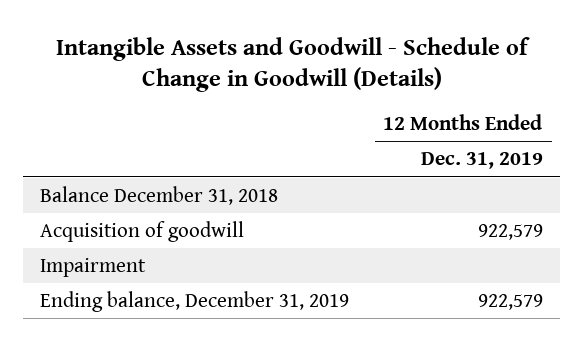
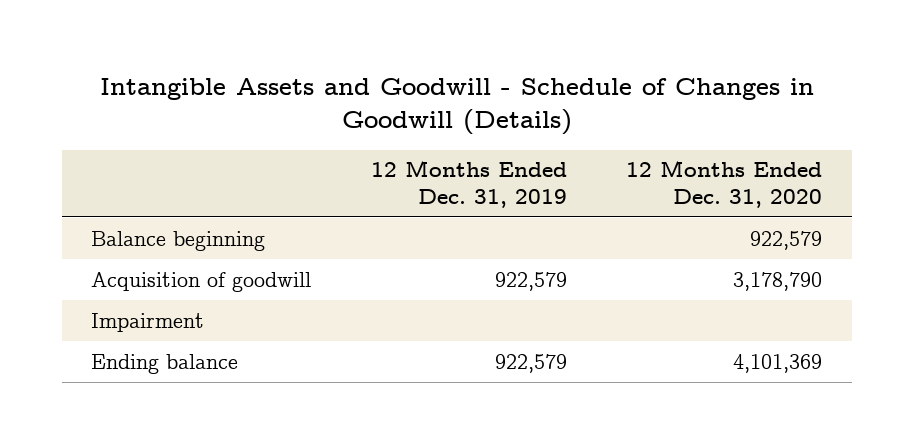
- Intangible Assets and Goodwill - Schedule of Change in Goodwill (Details)
+ Intangible Assets and Goodwill - Schedule of Changes in Goodwill (Details)
- | 12 Months Ended Dec. 31, 2019
+ | 12 Months Ended Dec. 31, 2019 | 12 Months Ended Dec. 31, 2020
- Balance December 31, 2018
+ Balance beginning | | 922,579
- Ending balance, December 31, 2019 | 922,579
+ Ending balance | 922,579 | 4,101,369

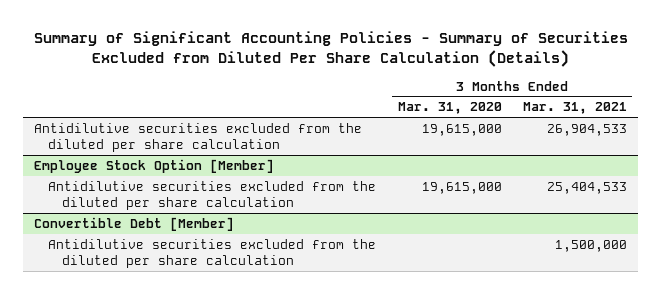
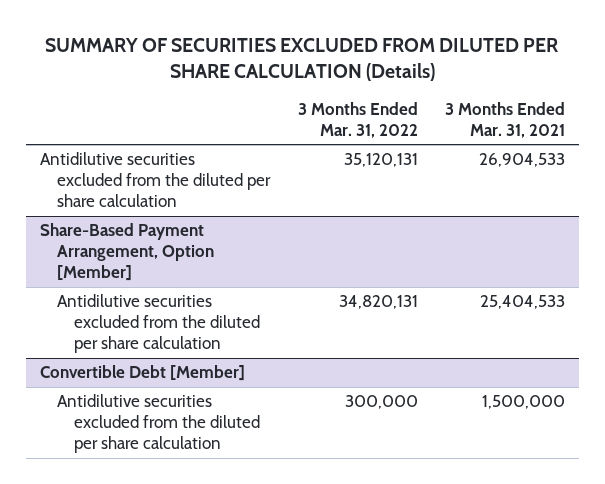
- Summary of Significant Accounting Policies - Summary of Securities Excluded from Diluted Per Share Calculation (Details)
+ SUMMARY OF SECURITIES EXCLUDED FROM DILUTED PER SHARE CALCULATION (Details)
- | 3 Months Ended Mar. 31, 2020 | 3 Months Ended Mar. 31, 2021
+ | 3 Months Ended Mar. 31, 2022 | 3 Months Ended Mar. 31, 2021
- Employee Stock Option [Member]
+ Share-Based Payment Arrangement, Option [Member]

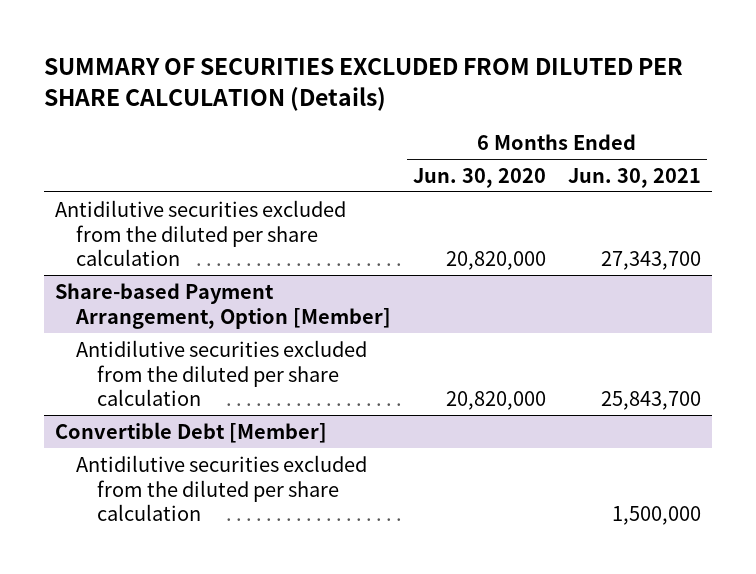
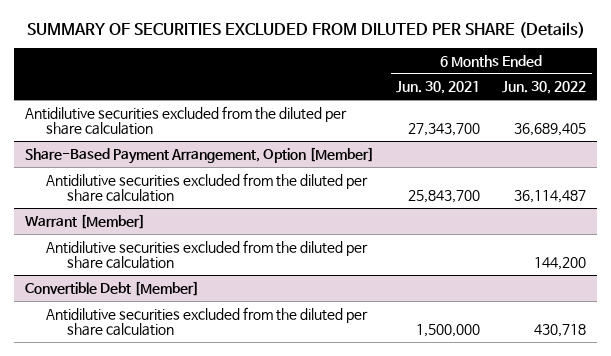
- SUMMARY OF SECURITIES EXCLUDED FROM DILUTED PER SHARE CALCULATION (Details)
+ SUMMARY OF SECURITIES EXCLUDED FROM DILUTED PER SHARE (Details)
- | 6 Months Ended Jun. 30, 2020 | 6 Months Ended Jun. 30, 2021
+ | 6 Months Ended Jun. 30, 2021 | 6 Months Ended Jun. 30, 2022
- Share-based Payment Arrangement, Option [Member]
+ Share-Based Payment Arrangement, Option [Member]
+ Warrant [Member]
+ Antidilutive securities excluded from the diluted per share calculation | | 144,200

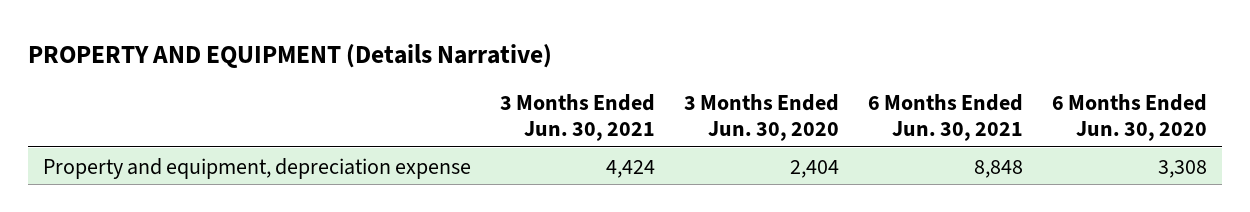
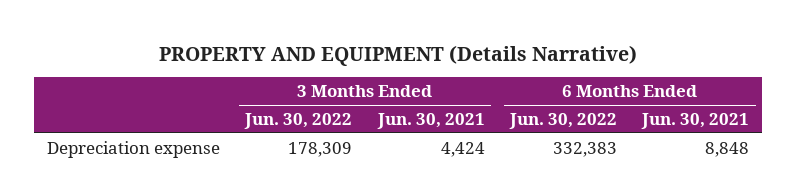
- | 3 Months Ended Jun. 30, 2021 | 3 Months Ended Jun. 30, 2020 | 6 Months Ended Jun. 30, 2021 | 6 Months Ended Jun. 30, 2020
+ | 3 Months Ended Jun. 30, 2022 | 3 Months Ended Jun. 30, 2021 | 6 Months Ended Jun. 30, 2022 | 6 Months Ended Jun. 30, 2021
- Property and equipment, depreciation expense | 4,424 | 2,404 | 8,848 | 3,308
+ Depreciation expense | 178,309 | 4,424 | 332,383 | 8,848

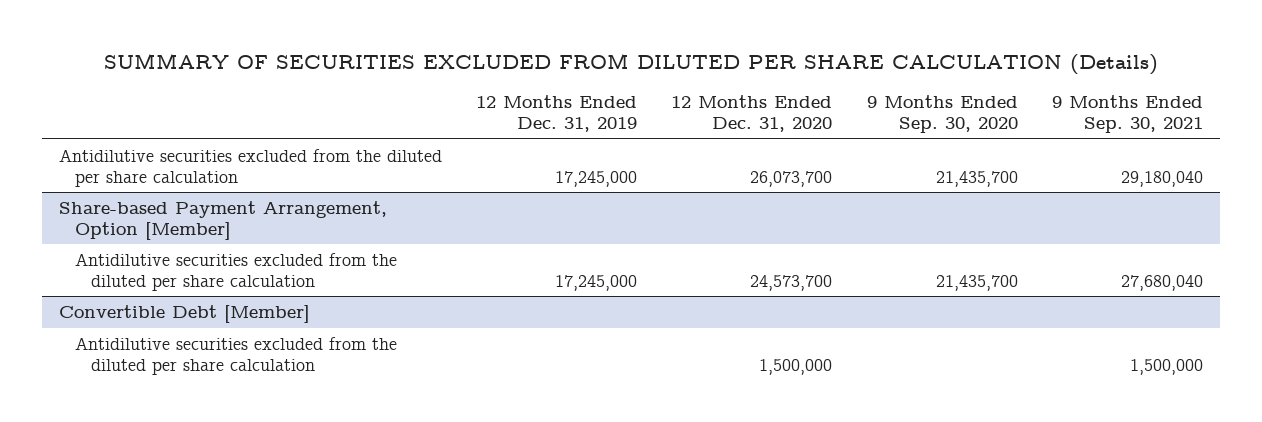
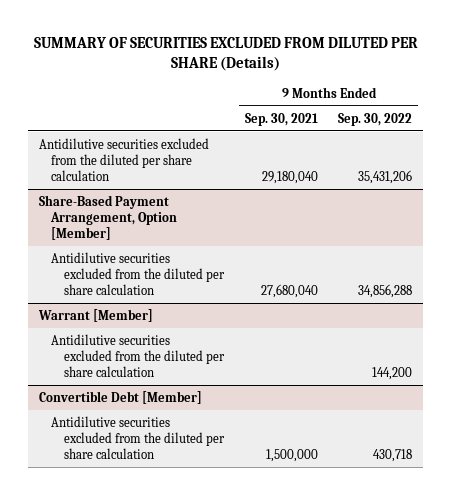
- SUMMARY OF SECURITIES EXCLUDED FROM DILUTED PER SHARE CALCULATION (Details)
+ SUMMARY OF SECURITIES EXCLUDED FROM DILUTED PER SHARE (Details)
- | 12 Months Ended Dec. 31, 2019 | 12 Months Ended Dec. 31, 2020 | 9 Months Ended Sep. 30, 2020 | 9 Months Ended Sep. 30, 2021
+ | 9 Months Ended Sep. 30, 2021 | 9 Months Ended Sep. 30, 2022
- Share-based Payment Arrangement, Option [Member]
+ Share-Based Payment Arrangement, Option [Member]
+ Warrant [Member]
+ Antidilutive securities excluded from the diluted per share calculation | | 144,200

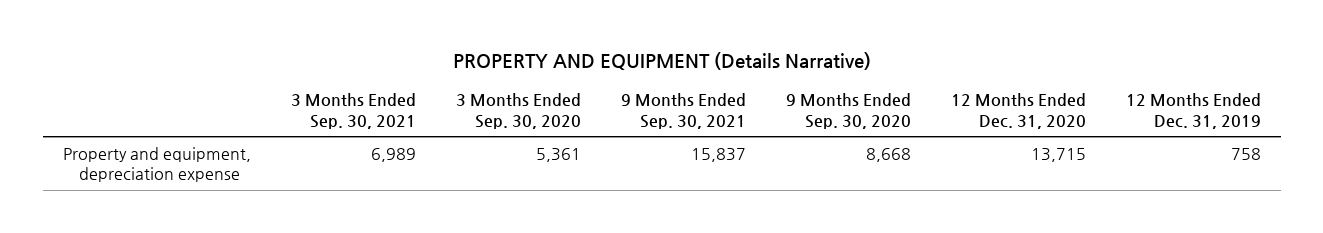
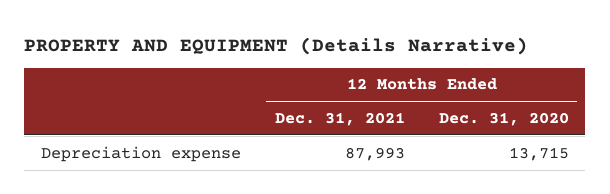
- | 3 Months Ended Sep. 30, 2021 | 3 Months Ended Sep. 30, 2020 | 9 Months Ended Sep. 30, 2021 | 9 Months Ended Sep. 30, 2020 | 12 Months Ended Dec. 31, 2020 | 12 Months Ended Dec. 31, 2019
+ | 12 Months Ended Dec. 31, 2021 | 12 Months Ended Dec. 31, 2020
- Property and equipment, depreciation expense | 6,989 | 5,361 | 15,837 | 8,668 | 13,715 | 758
+ Depreciation expense | 87,993 | 13,715

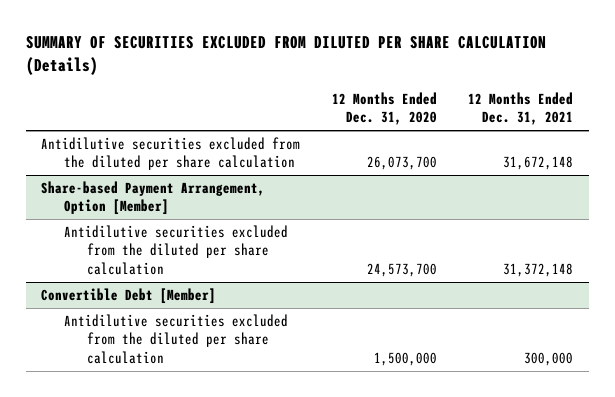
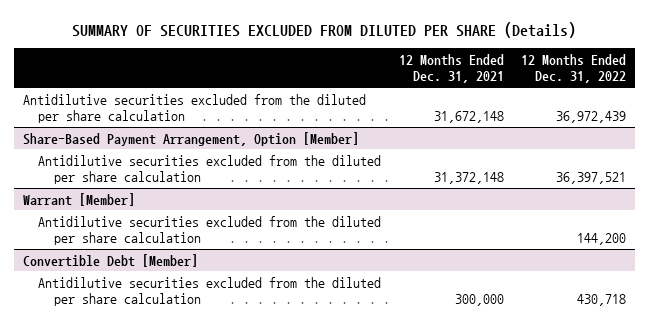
- SUMMARY OF SECURITIES EXCLUDED FROM DILUTED PER SHARE CALCULATION (Details)
+ SUMMARY OF SECURITIES EXCLUDED FROM DILUTED PER SHARE (Details)
- | 12 Months Ended Dec. 31, 2020 | 12 Months Ended Dec. 31, 2021
+ | 12 Months Ended Dec. 31, 2021 | 12 Months Ended Dec. 31, 2022
- Share-based Payment Arrangement, Option [Member]
+ Share-Based Payment Arrangement, Option [Member]
+ Warrant [Member]
+ Antidilutive securities excluded from the diluted per share calculation | | 144,200

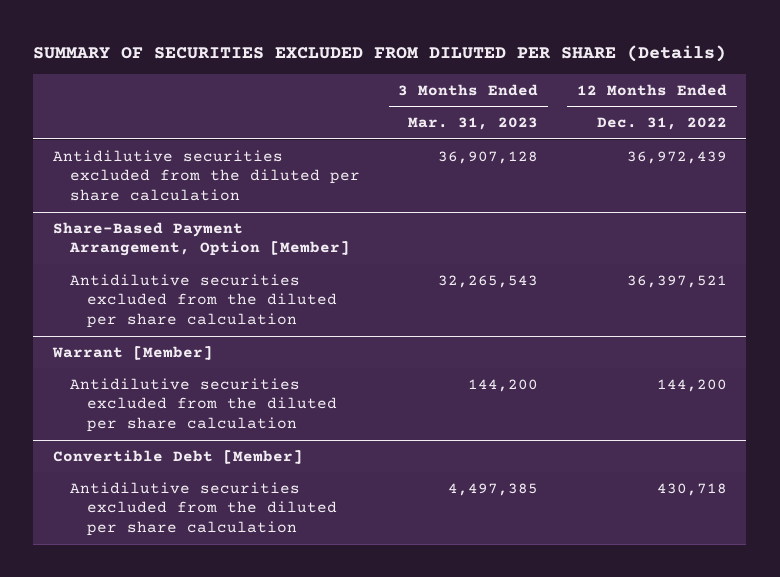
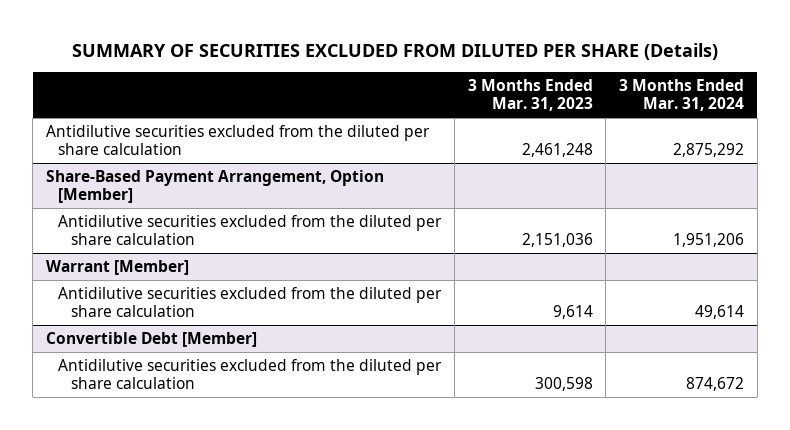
- | 3 Months Ended Mar. 31, 2023 | 12 Months Ended Dec. 31, 2022
+ | 3 Months Ended Mar. 31, 2023 | 3 Months Ended Mar. 31, 2024
- Antidilutive securities excluded from the diluted per share calculation | 36,907,128 | 36,972,439
+ Antidilutive securities excluded from the diluted per share calculation | 2,461,248 | 2,875,292
@ Share-Based Payment Arrangement, Option [Member]
- Antidilutive securities excluded from the diluted per share calculation | 32,265,543 | 36,397,521
+ Antidilutive securities excluded from the diluted per share calculation | 2,151,036 | 1,951,206
@ Warrant [Member]
- Antidilutive securities excluded from the diluted per share calculation | 144,200 | 144,200
+ Antidilutive securities excluded from the diluted per share calculation | 9,614 | 49,614
@ Convertible Debt [Member]
- Antidilutive securities excluded from the diluted per share calculation | 4,497,385 | 430,718
+ Antidilutive securities excluded from the diluted per share calculation | 300,598 | 874,672

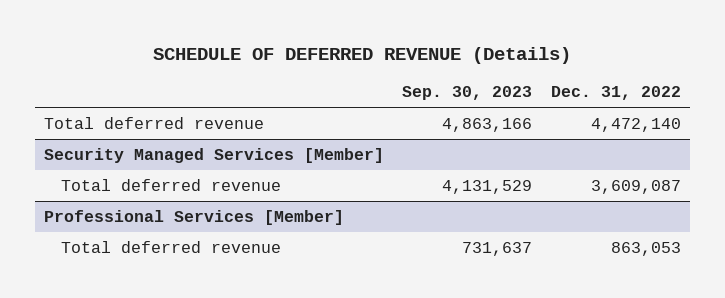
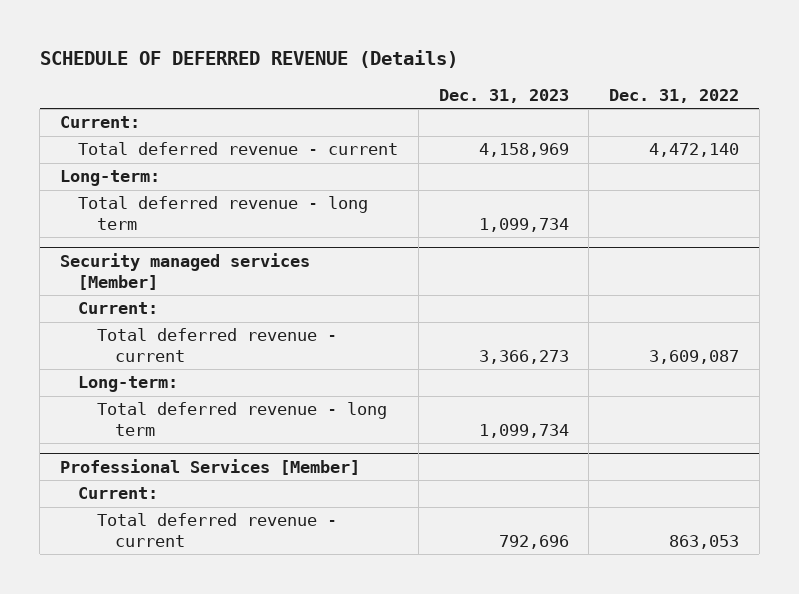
- | Sep. 30, 2023 | Dec. 31, 2022
+ | Dec. 31, 2023 | Dec. 31, 2022
- Total deferred revenue | 4,863,166 | 4,472,140
- Security Managed Services [Member]
- Total deferred revenue | 4,131,529 | 3,609,087
+ Current:
+ Total deferred revenue - current | 4,158,969 | 4,472,140
+ Long-term:
+ Total deferred revenue - long term | 1,099,734 |
+ Security managed services [Member]
+ Current:
+ Total deferred revenue - current | 3,366,273 | 3,609,087
+ Long-term:
+ Total deferred revenue - long term | 1,099,734 |
@ Professional Services [Member]
- Total deferred revenue | 731,637 | 863,053
+ Current:
+ Total deferred revenue - current | 792,696 | 863,053

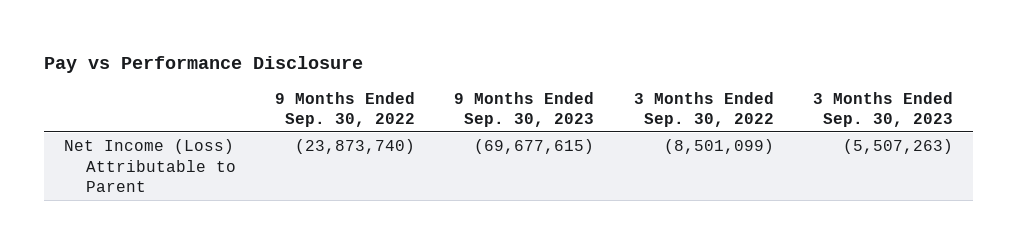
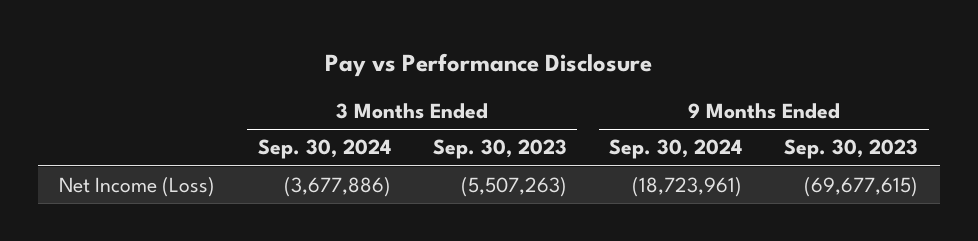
- | 9 Months Ended Sep. 30, 2022 | 9 Months Ended Sep. 30, 2023 | 3 Months Ended Sep. 30, 2022 | 3 Months Ended Sep. 30, 2023
+ | 3 Months Ended Sep. 30, 2024 | 3 Months Ended Sep. 30, 2023 | 9 Months Ended Sep. 30, 2024 | 9 Months Ended Sep. 30, 2023
- Net Income (Loss) Attributable to Parent | (23,873,740) | (69,677,615) | (8,501,099) | (5,507,263)
+ Net Income (Loss) | (3,677,886) | (5,507,263) | (18,723,961) | (69,677,615)

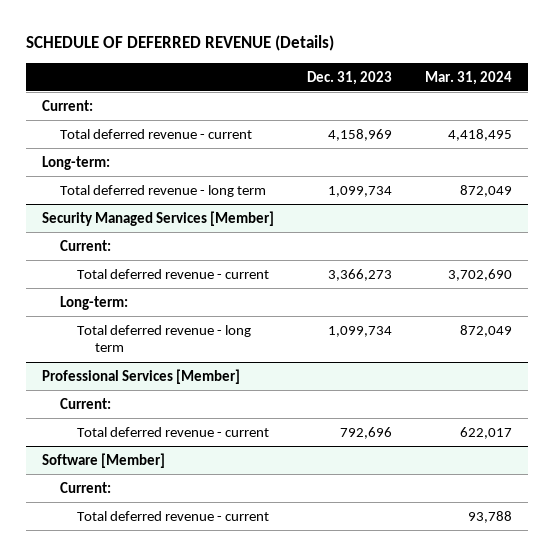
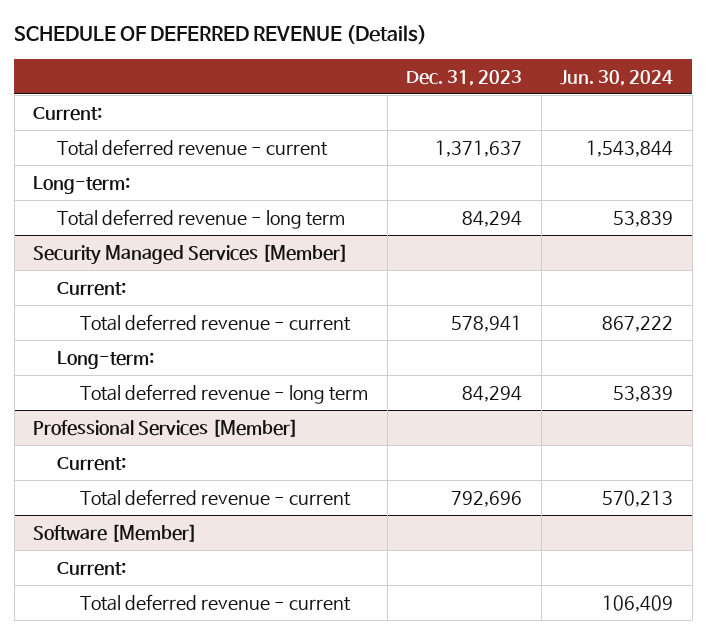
- | Dec. 31, 2023 | Mar. 31, 2024
+ | Dec. 31, 2023 | Jun. 30, 2024
- Total deferred revenue - current | 4,158,969 | 4,418,495
+ Total deferred revenue - current | 1,371,637 | 1,543,844
- Total deferred revenue - long term | 1,099,734 | 872,049
+ Total deferred revenue - long term | 84,294 | 53,839
@ Security Managed Services [Member]
- Total deferred revenue - current | 3,366,273 | 3,702,690
+ Total deferred revenue - current | 578,941 | 867,222
- Total deferred revenue - long term | 1,099,734 | 872,049
+ Total deferred revenue - long term | 84,294 | 53,839

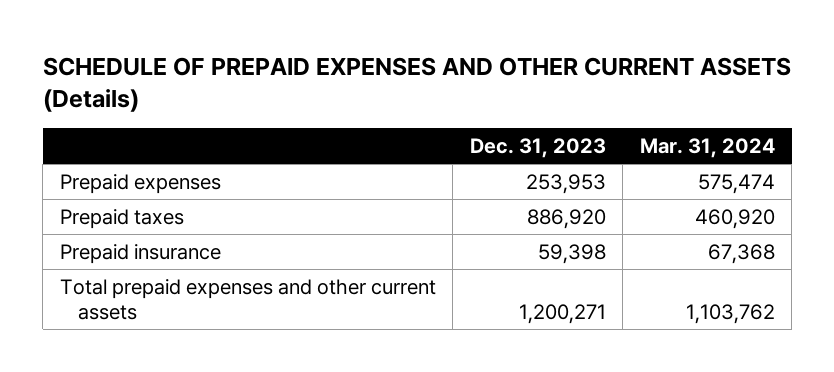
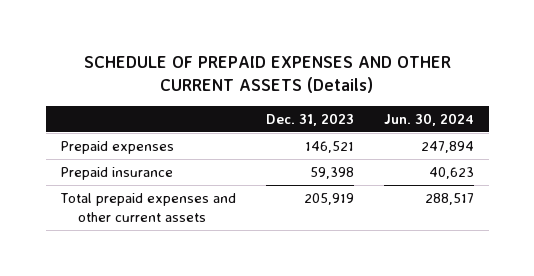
- | Dec. 31, 2023 | Mar. 31, 2024
+ | Dec. 31, 2023 | Jun. 30, 2024
- Prepaid expenses | 253,953 | 575,474
- Prepaid taxes | 886,920 | 460,920
+ Prepaid expenses | 146,521 | 247,894
- Total prepaid expenses and other current assets | 1,200,271 | 1,103,762
+ Total prepaid expenses and other current assets | 205,919 | 288,517

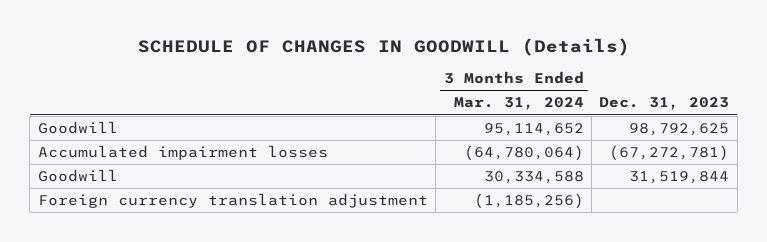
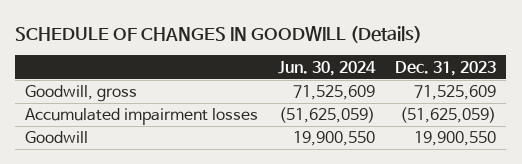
- | 3 Months Ended Mar. 31, 2024 | Dec. 31, 2023
+ | Jun. 30, 2024 | Dec. 31, 2023
- Goodwill | 95,114,652 | 98,792,625
- Accumulated impairment losses | (64,780,064) | (67,272,781)
- Goodwill | 30,334,588 | 31,519,844
- Foreign currency translation adjustment | (1,185,256) |
+ Goodwill, gross | 71,525,609 | 71,525,609
+ Accumulated impairment losses | (51,625,059) | (51,625,059)
+ Goodwill | 19,900,550 | 19,900,550

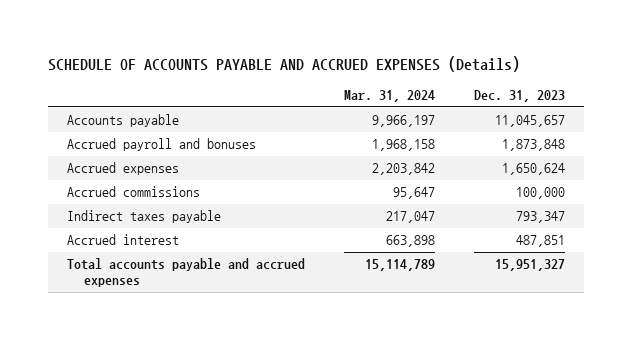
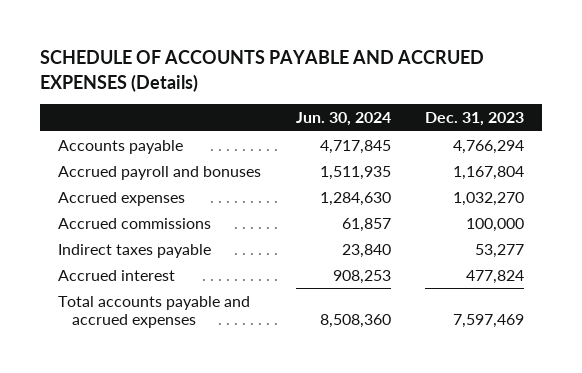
- | Mar. 31, 2024 | Dec. 31, 2023
+ | Jun. 30, 2024 | Dec. 31, 2023
- Accounts payable | 9,966,197 | 11,045,657
- Accrued payroll and bonuses | 1,968,158 | 1,873,848
- Accrued expenses | 2,203,842 | 1,650,624
+ Accounts payable | 4,717,845 | 4,766,294
+ Accrued payroll and bonuses | 1,511,935 | 1,167,804
+ Accrued expenses | 1,284,630 | 1,032,270
- Indirect taxes payable | 217,047 | 793,347
- Accrued interest | 663,898 | 487,851
- Total accounts payable and accrued expenses | 15,114,789 | 15,951,327
+ Indirect taxes payable | 23,840 | 53,277
+ Accrued interest | 908,253 | 477,824
+ Total accounts payable and accrued expenses | 8,508,360 | 7,597,469

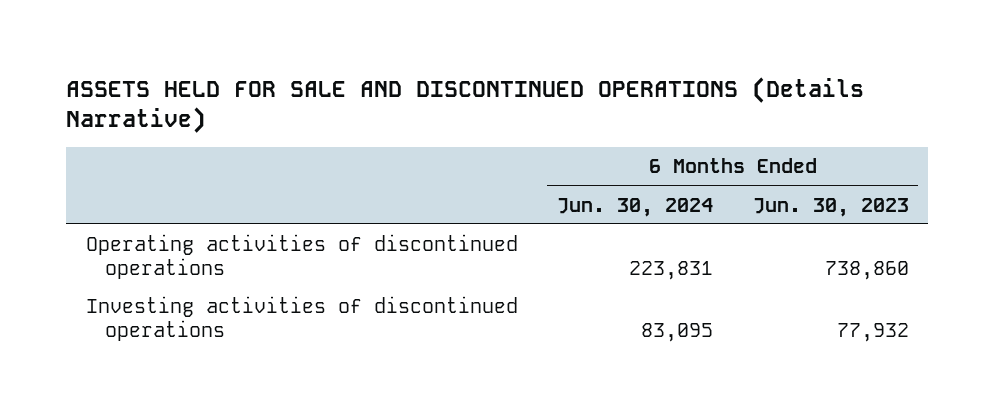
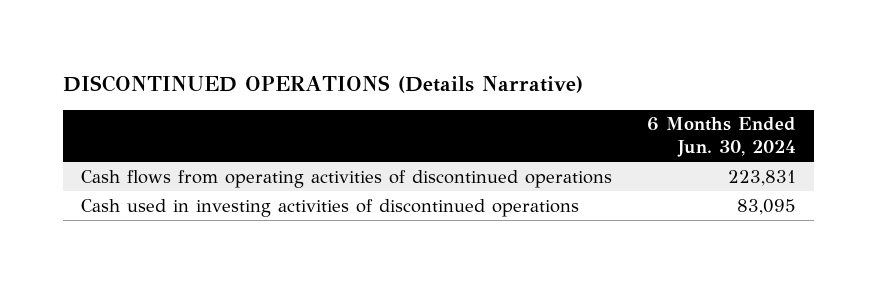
- ASSETS HELD FOR SALE AND DISCONTINUED OPERATIONS (Details Narrative)
+ DISCONTINUED OPERATIONS (Details Narrative)
- | 6 Months Ended Jun. 30, 2024 | 6 Months Ended Jun. 30, 2023
+ | 6 Months Ended Jun. 30, 2024
- Operating activities of discontinued operations | 223,831 | 738,860
- Investing activities of discontinued operations | 83,095 | 77,932
+ Cash flows from operating activities of discontinued operations | 223,831
+ Cash used in investing activities of discontinued operations | 83,095

